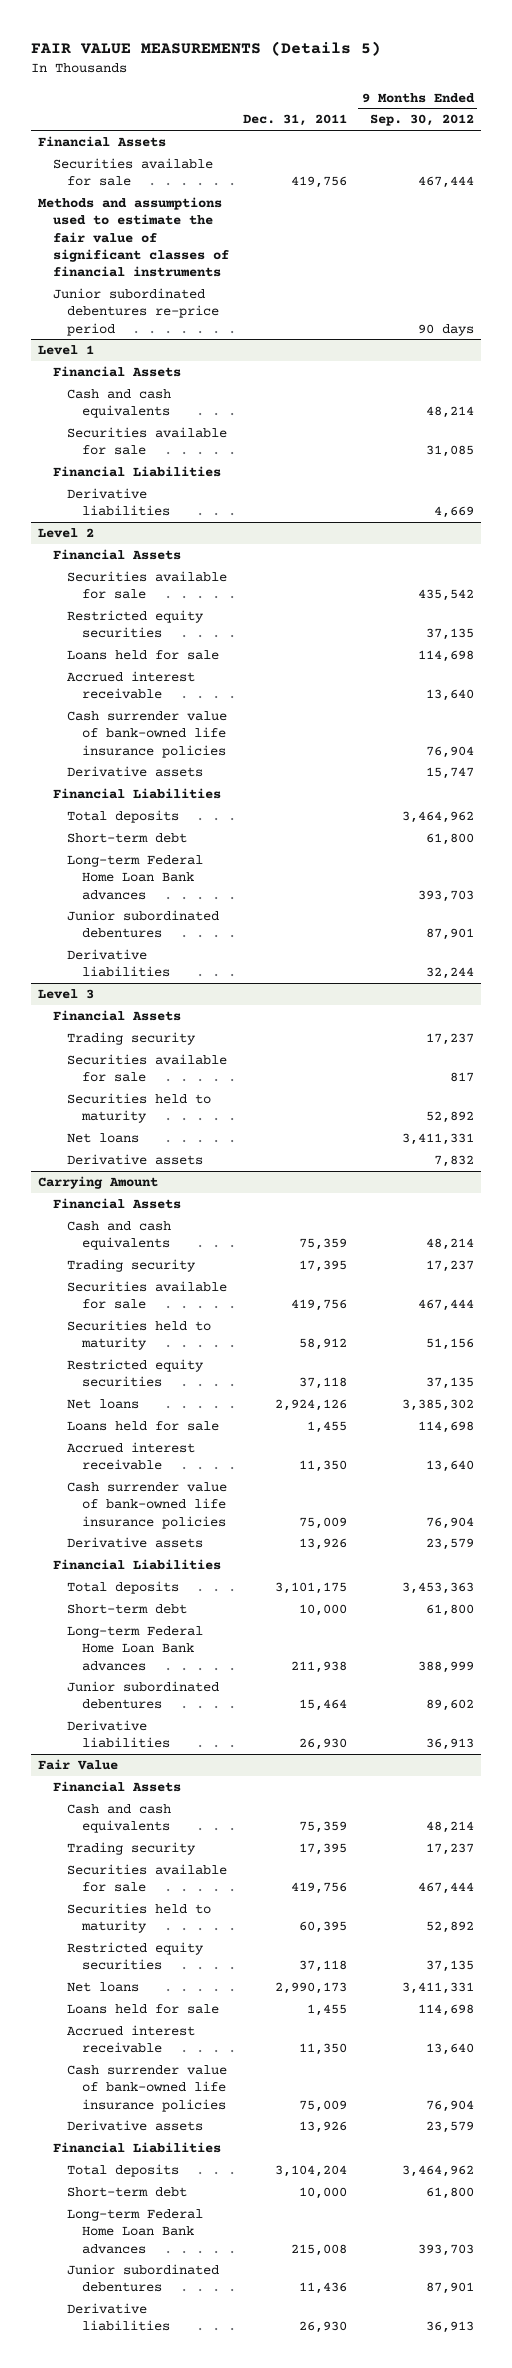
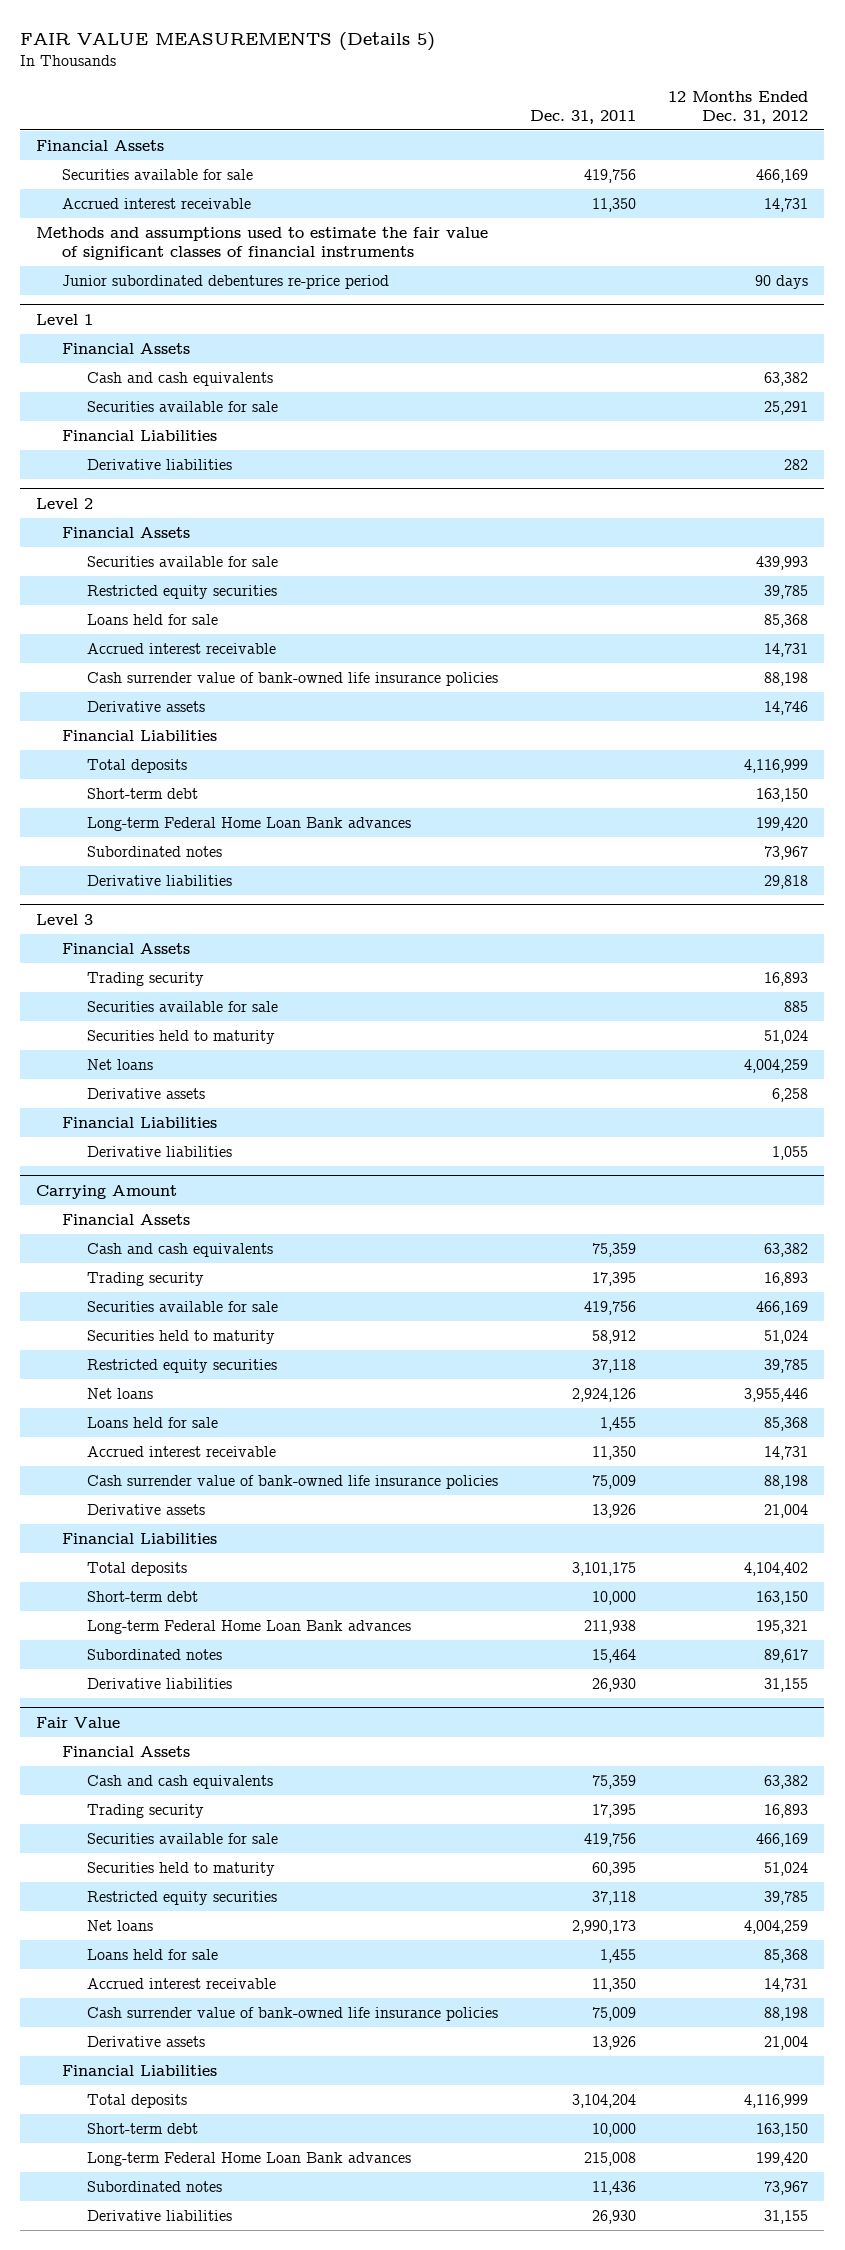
- | Dec. 31, 2011 | 9 Months Ended Sep. 30, 2012
+ | Dec. 31, 2011 | 12 Months Ended Dec. 31, 2012
+ Accrued interest receivable | 11,350 | 14,731
@ Level 2
- Junior subordinated debentures | | 87,901
+ Subordinated notes | | 73,967
@ Level 3
+ Financial Liabilities
+ Derivative liabilities | | 1,055
@ Carrying Amount
- Junior subordinated debentures | 15,464 | 89,602
+ Subordinated notes | 15,464 | 89,617
@ Fair Value
- Junior subordinated debentures | 11,436 | 87,901
+ Subordinated notes | 11,436 | 73,967

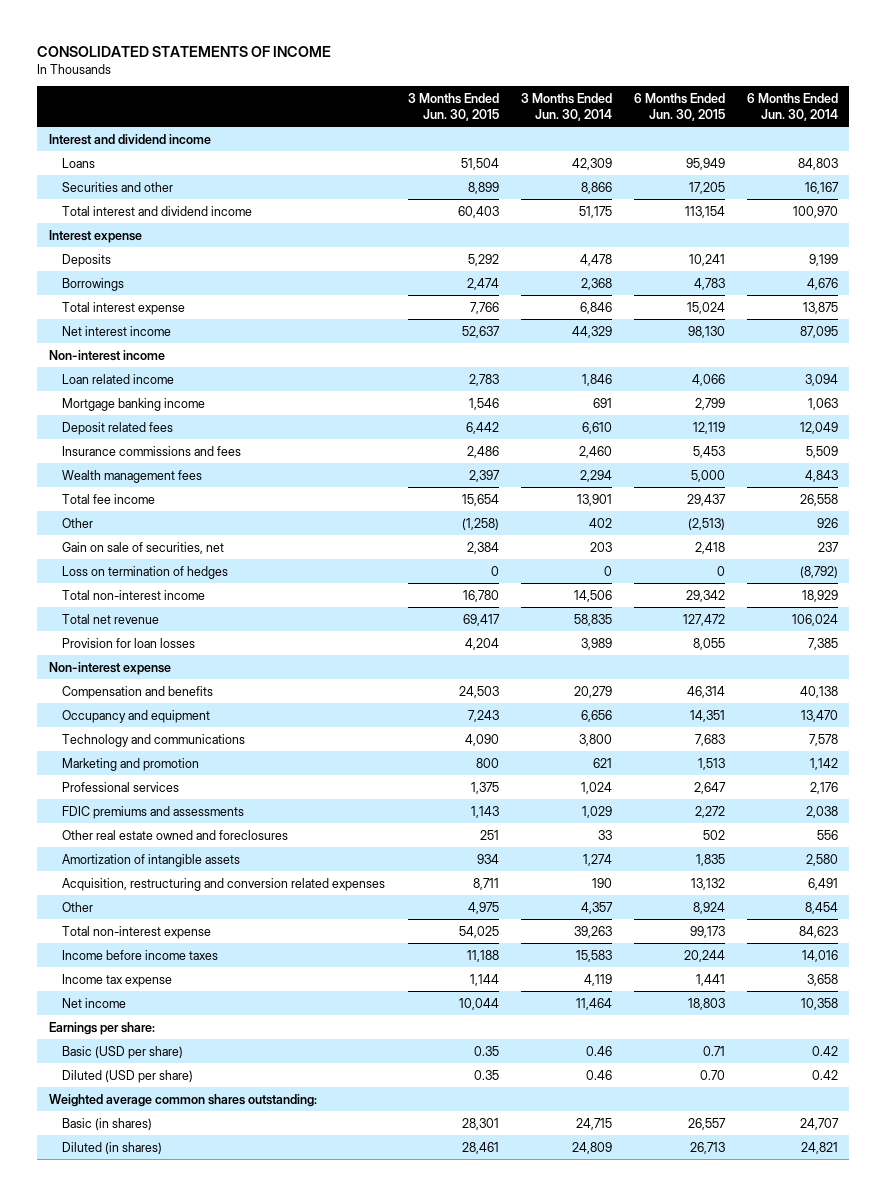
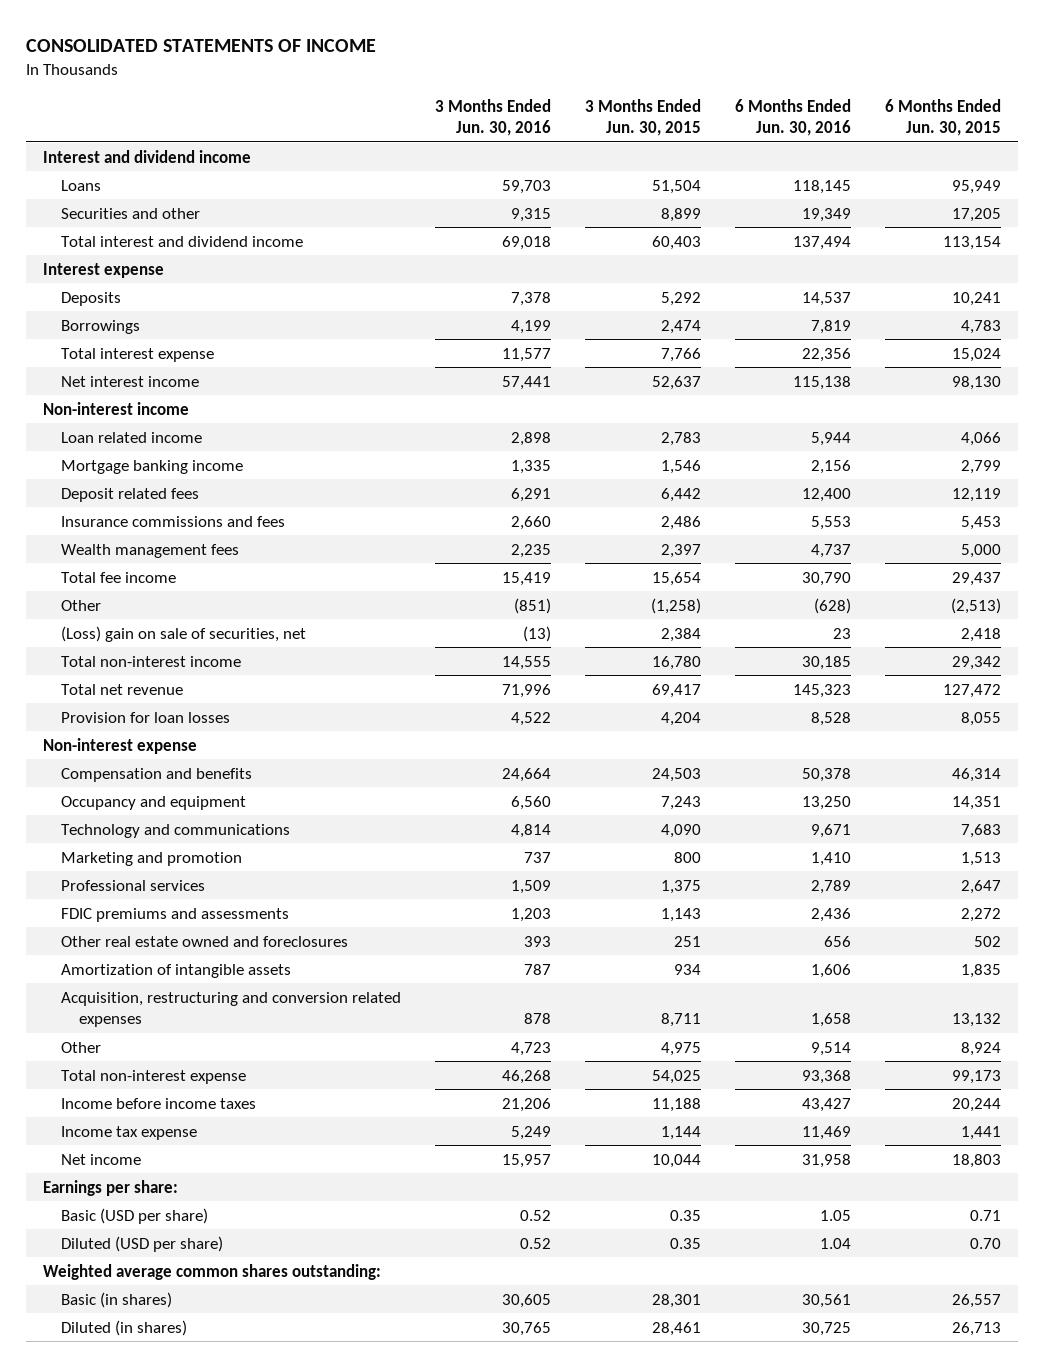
- | 3 Months Ended Jun. 30, 2015 | 3 Months Ended Jun. 30, 2014 | 6 Months Ended Jun. 30, 2015 | 6 Months Ended Jun. 30, 2014
+ | 3 Months Ended Jun. 30, 2016 | 3 Months Ended Jun. 30, 2015 | 6 Months Ended Jun. 30, 2016 | 6 Months Ended Jun. 30, 2015
- Gain on sale of securities, net | 2,384 | 203 | 2,418 | 237
- Loss on termination of hedges | 0 | 0 | 0 | (8,792)
+ (Loss) gain on sale of securities, net | (13) | 2,384 | 23 | 2,418

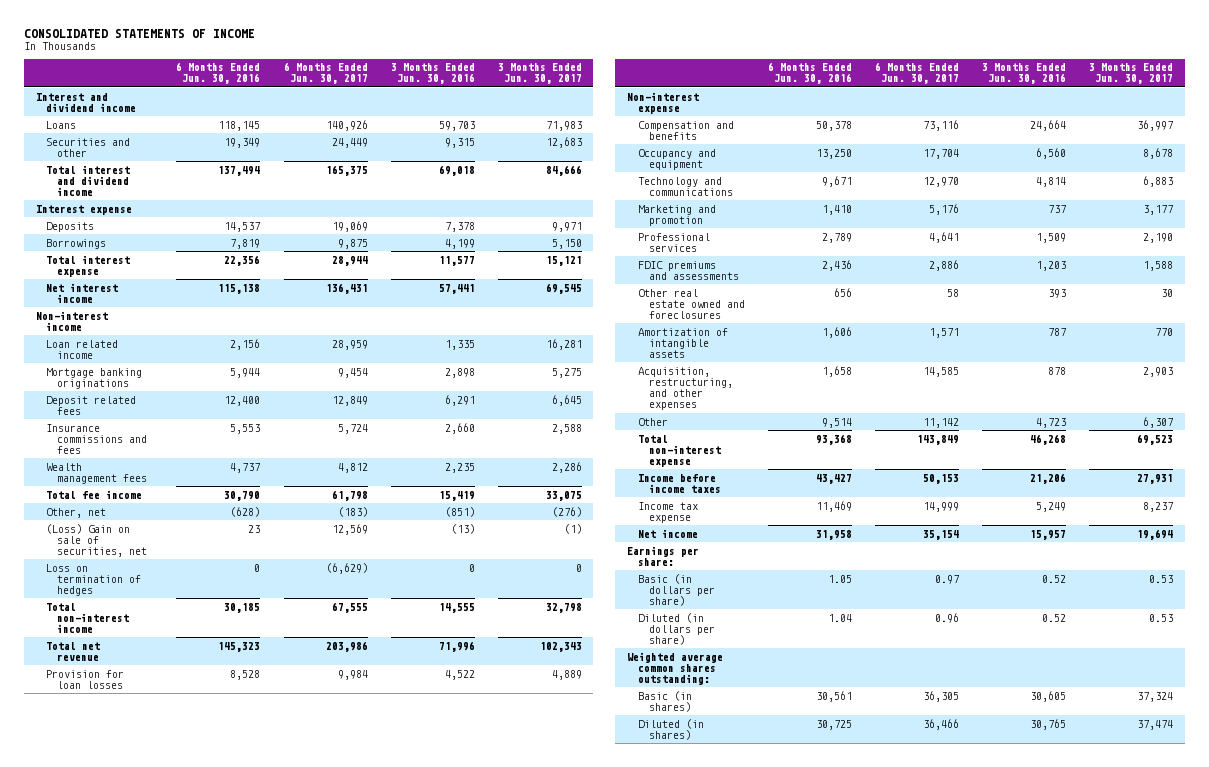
- | 3 Months Ended Jun. 30, 2016 | 3 Months Ended Jun. 30, 2015 | 6 Months Ended Jun. 30, 2016 | 6 Months Ended Jun. 30, 2015
+ | 6 Months Ended Jun. 30, 2016 | 6 Months Ended Jun. 30, 2017 | 3 Months Ended Jun. 30, 2016 | 3 Months Ended Jun. 30, 2017
- Loan related income | 2,898 | 2,783 | 5,944 | 4,066
- Mortgage banking income | 1,335 | 1,546 | 2,156 | 2,799
+ Loan related income | 2,156 | 28,959 | 1,335 | 16,281
+ Mortgage banking originations | 5,944 | 9,454 | 2,898 | 5,275
- Other | (851) | (1,258) | (628) | (2,513)
- (Loss) gain on sale of securities, net | (13) | 2,384 | 23 | 2,418
+ Other, net | (628) | (183) | (851) | (276)
+ (Loss) Gain on sale of securities, net | 23 | 12,569 | (13) | (1)
+ Loss on termination of hedges | 0 | (6,629) | 0 | 0
- Acquisition, restructuring and conversion related expenses | 878 | 8,711 | 1,658 | 13,132
+ Acquisition, restructuring, and other expenses | 1,658 | 14,585 | 878 | 2,903
- Basic (USD per share) | 0.52 | 0.35 | 1.05 | 0.71
- Diluted (USD per share) | 0.52 | 0.35 | 1.04 | 0.70
+ Basic (in dollars per share) | 1.05 | 0.97 | 0.52 | 0.53
+ Diluted (in dollars per share) | 1.04 | 0.96 | 0.52 | 0.53

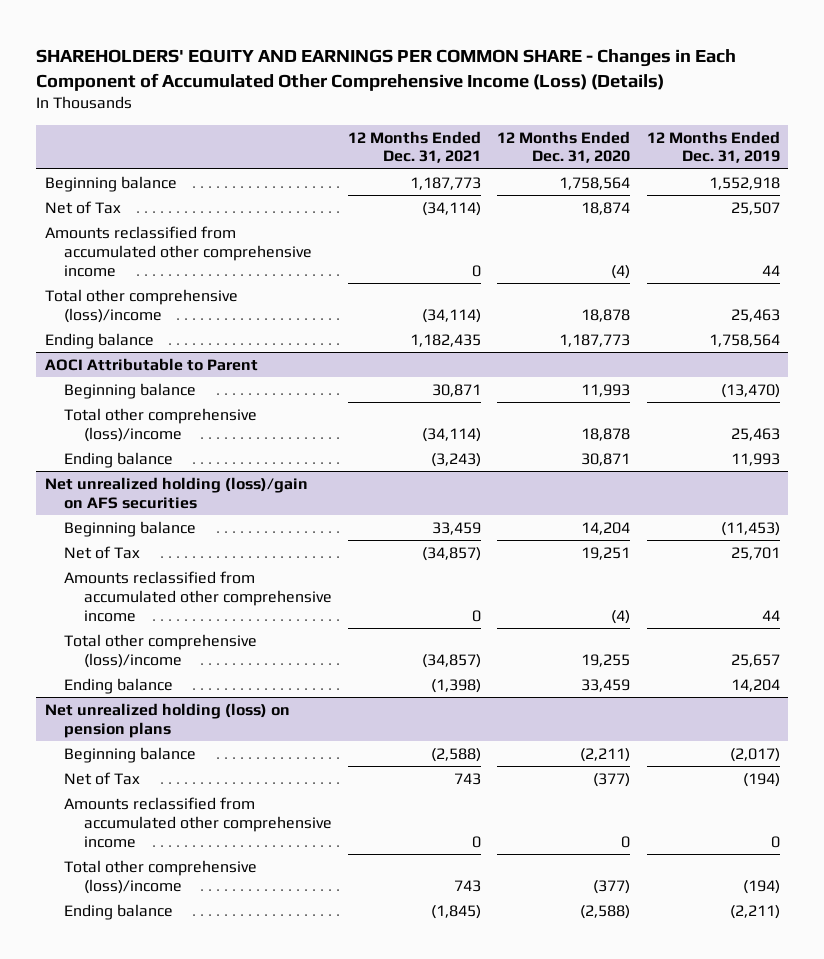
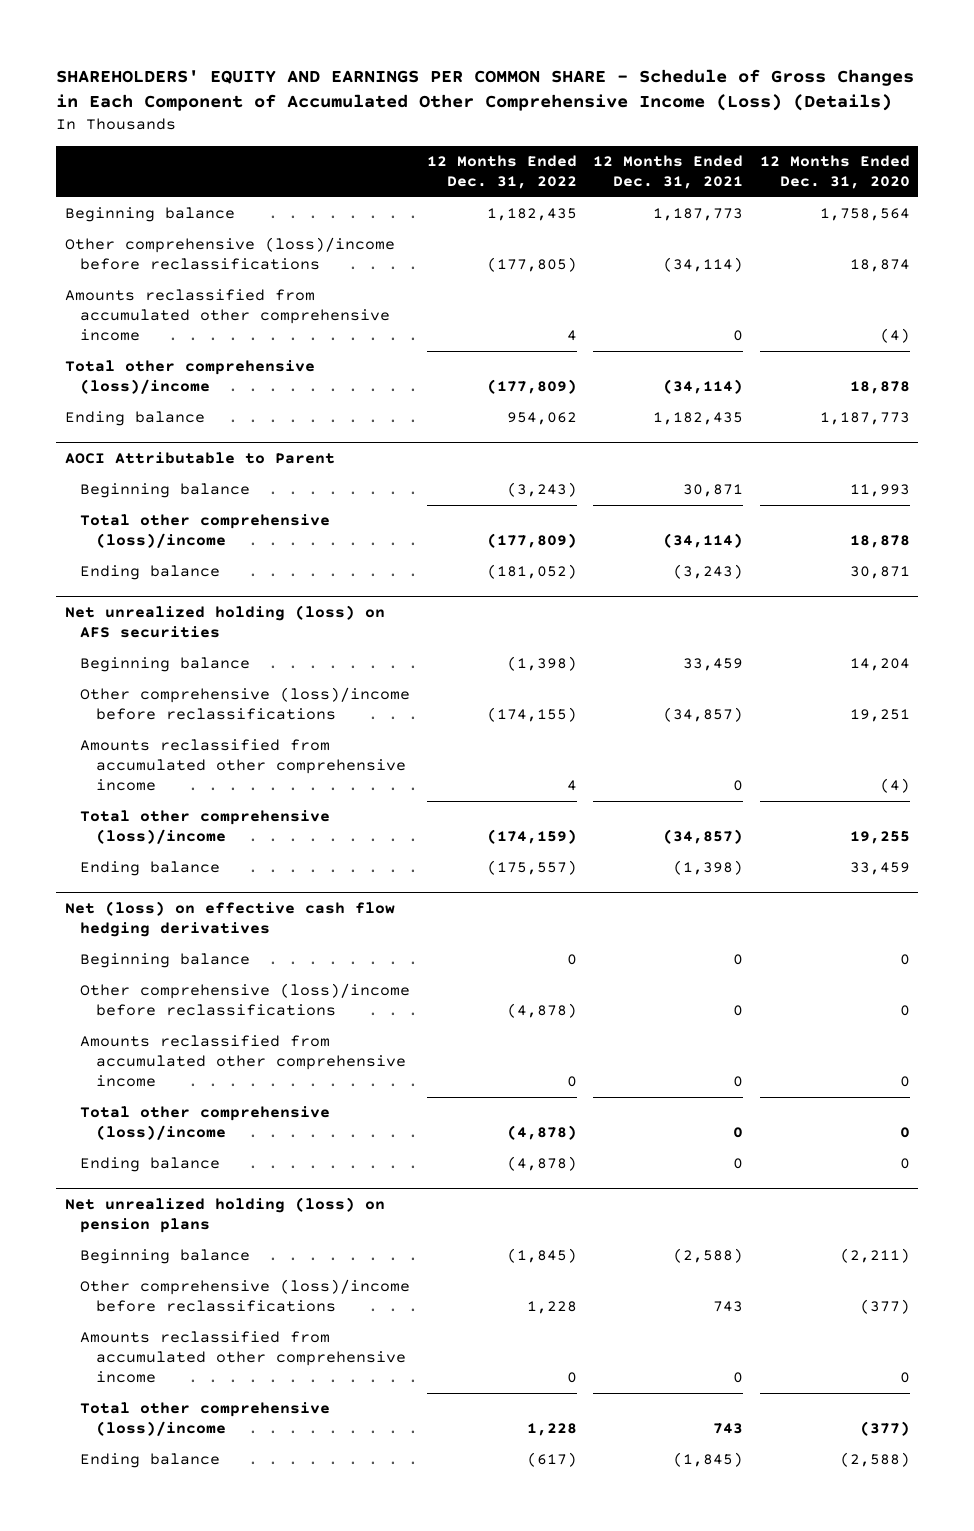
- SHAREHOLDERS' EQUITY AND EARNINGS PER COMMON SHARE - Changes in Each Component of Accumulated Other Comprehensive Income (Loss) (Details)
+ SHAREHOLDERS' EQUITY AND EARNINGS PER COMMON SHARE - Schedule of Gross Changes in Each Component of Accumulated Other Comprehensive Income (Loss) (Details)
- | 12 Months Ended Dec. 31, 2021 | 12 Months Ended Dec. 31, 2020 | 12 Months Ended Dec. 31, 2019
+ | 12 Months Ended Dec. 31, 2022 | 12 Months Ended Dec. 31, 2021 | 12 Months Ended Dec. 31, 2020
- Net of Tax | (34,114) | 18,874 | 25,507
+ Other comprehensive (loss)/income before reclassifications | (177,805) | (34,114) | 18,874
- Net unrealized holding (loss)/gain on AFS securities
+ Net unrealized holding (loss) on AFS securities
- Net of Tax | (34,857) | 19,251 | 25,701
+ Other comprehensive (loss)/income before reclassifications | (174,155) | (34,857) | 19,251
+ Net (loss) on effective cash flow hedging derivatives
+ Beginning balance | 0 | 0 | 0
+ Other comprehensive (loss)/income before reclassifications | (4,878) | 0 | 0
+ Amounts reclassified from accumulated other comprehensive income | 0 | 0 | 0
+ Total other comprehensive (loss)/income | (4,878) | 0 | 0
+ Ending balance | (4,878) | 0 | 0
@ Net unrealized holding (loss) on pension plans
- Net of Tax | 743 | (377) | (194)
+ Other comprehensive (loss)/income before reclassifications | 1,228 | 743 | (377)

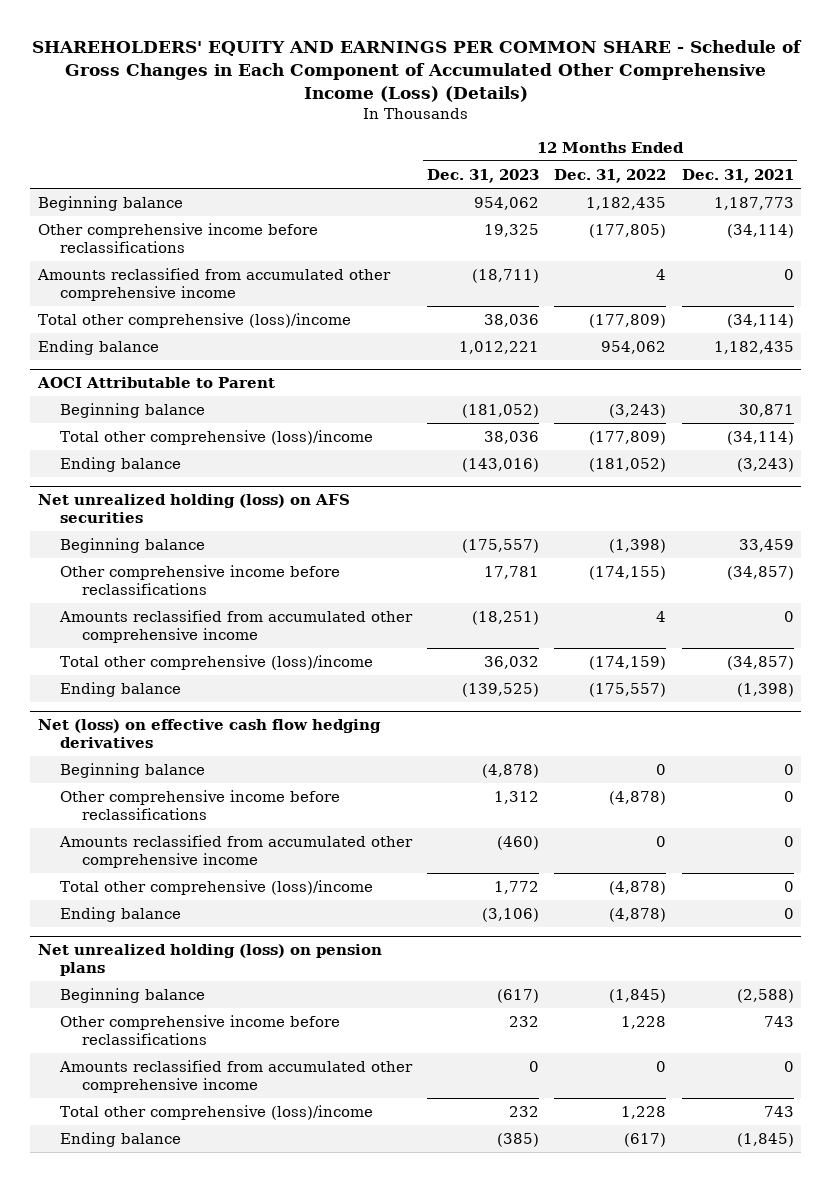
- | 12 Months Ended Dec. 31, 2022 | 12 Months Ended Dec. 31, 2021 | 12 Months Ended Dec. 31, 2020
+ | 12 Months Ended Dec. 31, 2023 | 12 Months Ended Dec. 31, 2022 | 12 Months Ended Dec. 31, 2021
- Other comprehensive (loss)/income before reclassifications | (177,805) | (34,114) | 18,874
+ Other comprehensive income before reclassifications | 19,325 | (177,805) | (34,114)
@ Net unrealized holding (loss) on AFS securities
- Other comprehensive (loss)/income before reclassifications | (174,155) | (34,857) | 19,251
+ Other comprehensive income before reclassifications | 17,781 | (174,155) | (34,857)
@ Net (loss) on effective cash flow hedging derivatives
- Other comprehensive (loss)/income before reclassifications | (4,878) | 0 | 0
+ Other comprehensive income before reclassifications | 1,312 | (4,878) | 0
@ Net unrealized holding (loss) on pension plans
- Other comprehensive (loss)/income before reclassifications | 1,228 | 743 | (377)
+ Other comprehensive income before reclassifications | 232 | 1,228 | 743

